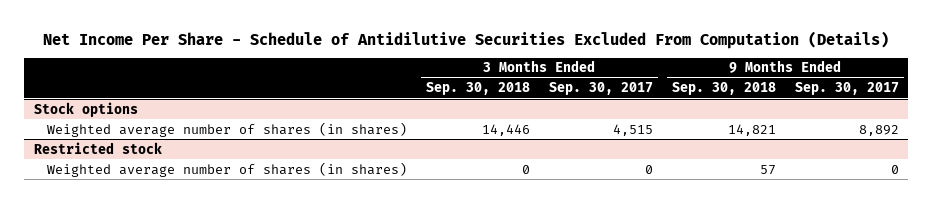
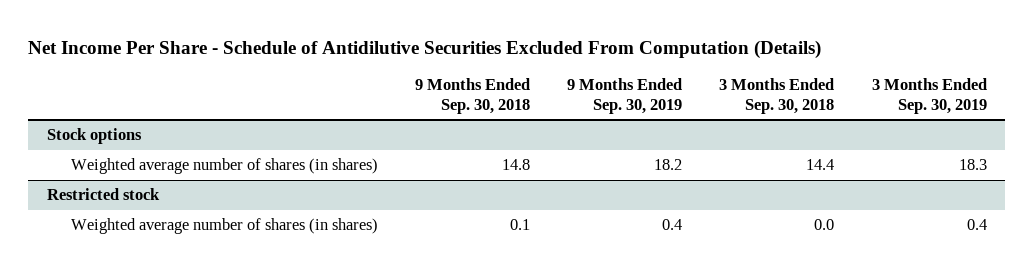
- | 3 Months Ended Sep. 30, 2018 | 3 Months Ended Sep. 30, 2017 | 9 Months Ended Sep. 30, 2018 | 9 Months Ended Sep. 30, 2017
+ | 9 Months Ended Sep. 30, 2018 | 9 Months Ended Sep. 30, 2019 | 3 Months Ended Sep. 30, 2018 | 3 Months Ended Sep. 30, 2019
@ Stock options
- Weighted average number of shares (in shares) | 14,446 | 4,515 | 14,821 | 8,892
+ Weighted average number of shares (in shares) | 14.8 | 18.2 | 14.4 | 18.3
@ Restricted stock
- Weighted average number of shares (in shares) | 0 | 0 | 57 | 0
+ Weighted average number of shares (in shares) | 0.1 | 0.4 | 0.0 | 0.4

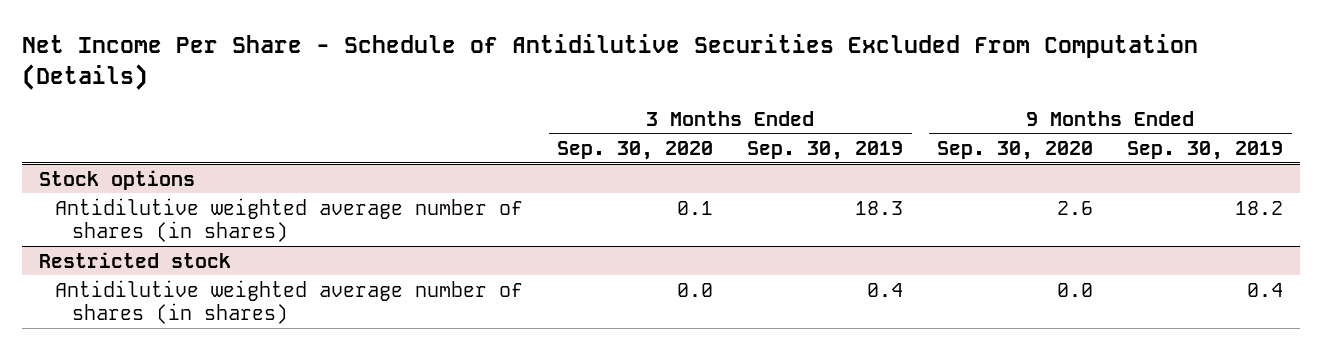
- | 9 Months Ended Sep. 30, 2018 | 9 Months Ended Sep. 30, 2019 | 3 Months Ended Sep. 30, 2018 | 3 Months Ended Sep. 30, 2019
+ | 3 Months Ended Sep. 30, 2020 | 3 Months Ended Sep. 30, 2019 | 9 Months Ended Sep. 30, 2020 | 9 Months Ended Sep. 30, 2019
@ Stock options
- Weighted average number of shares (in shares) | 14.8 | 18.2 | 14.4 | 18.3
+ Antidilutive weighted average number of shares (in shares) | 0.1 | 18.3 | 2.6 | 18.2
@ Restricted stock
- Weighted average number of shares (in shares) | 0.1 | 0.4 | 0.0 | 0.4
+ Antidilutive weighted average number of shares (in shares) | 0.0 | 0.4 | 0.0 | 0.4

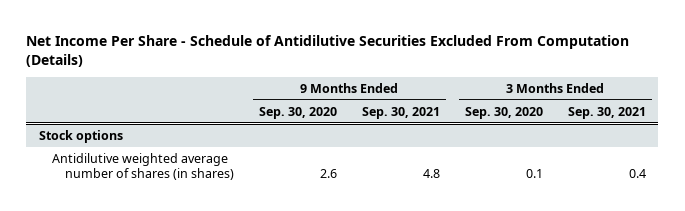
- | 3 Months Ended Sep. 30, 2020 | 3 Months Ended Sep. 30, 2019 | 9 Months Ended Sep. 30, 2020 | 9 Months Ended Sep. 30, 2019
+ | 9 Months Ended Sep. 30, 2020 | 9 Months Ended Sep. 30, 2021 | 3 Months Ended Sep. 30, 2020 | 3 Months Ended Sep. 30, 2021
- Restricted stock
- Antidilutive weighted average number of shares (in shares) | 0.0 | 0.4 | 0.0 | 0.4

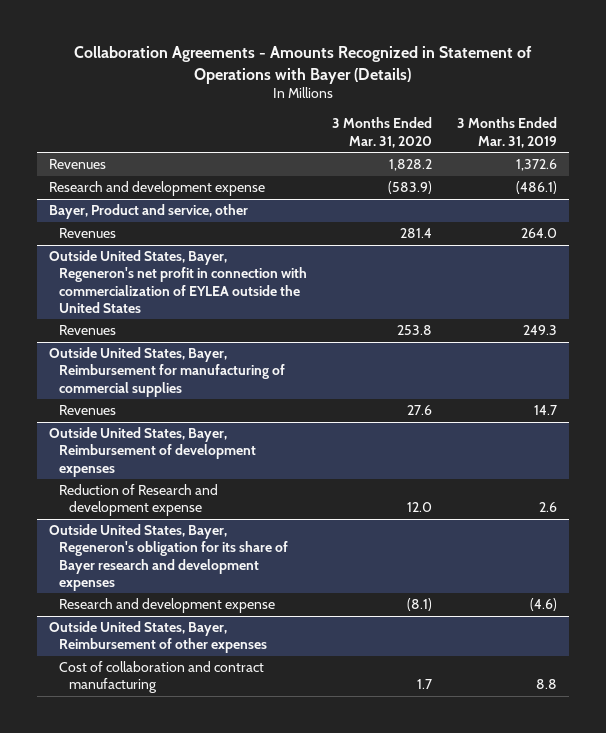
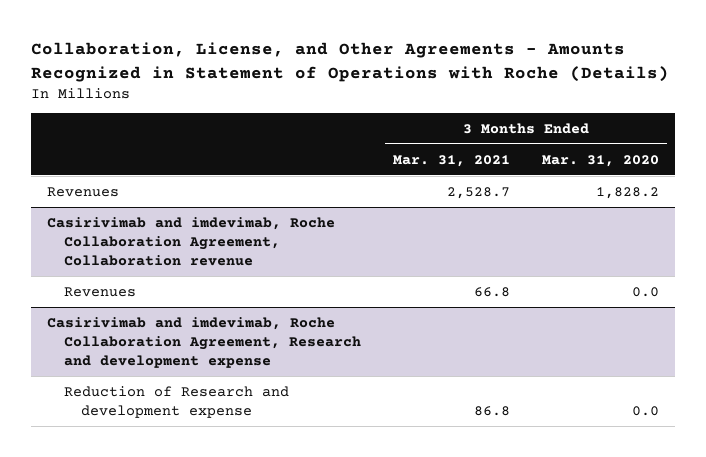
- Collaboration Agreements - Amounts Recognized in Statement of Operations with Bayer (Details)
+ Collaboration, License, and Other Agreements - Amounts Recognized in Statement of Operations with Roche (Details)
- | 3 Months Ended Mar. 31, 2020 | 3 Months Ended Mar. 31, 2019
+ | 3 Months Ended Mar. 31, 2021 | 3 Months Ended Mar. 31, 2020
- Research and development expense | (583.9) | (486.1)
- Bayer, Product and service, other
- Revenues | 281.4 | 264.0
- Outside United States, Bayer, Regeneron's net profit in connection with commercialization of EYLEA outside the United States
- Revenues | 253.8 | 249.3
- Outside United States, Bayer, Reimbursement for manufacturing of commercial supplies
- Revenues | 27.6 | 14.7
- Outside United States, Bayer, Reimbursement of development expenses
- Reduction of Research and development expense | 12.0 | 2.6
- Outside United States, Bayer, Regeneron's obligation for its share of Bayer research and development expenses
- Research and development expense | (8.1) | (4.6)
- Outside United States, Bayer, Reimbursement of other expenses
- Cost of collaboration and contract manufacturing | 1.7 | 8.8
+ Casirivimab and imdevimab, Roche Collaboration Agreement, Collaboration revenue
+ Revenues | 66.8 | 0.0
+ Casirivimab and imdevimab, Roche Collaboration Agreement, Research and development expense
+ Reduction of Research and development expense | 86.8 | 0.0

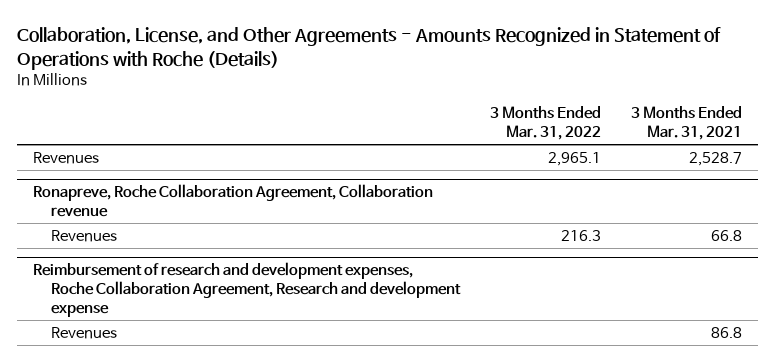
- | 3 Months Ended Mar. 31, 2021 | 3 Months Ended Mar. 31, 2020
+ | 3 Months Ended Mar. 31, 2022 | 3 Months Ended Mar. 31, 2021
- Casirivimab and imdevimab, Roche Collaboration Agreement, Collaboration revenue
+ Ronapreve, Roche Collaboration Agreement, Collaboration revenue
- Casirivimab and imdevimab, Roche Collaboration Agreement, Research and development expense
- Reduction of Research and development expense | 86.8 | 0.0
+ Reimbursement of research and development expenses, Roche Collaboration Agreement, Research and development expense
+ Revenues | | 86.8

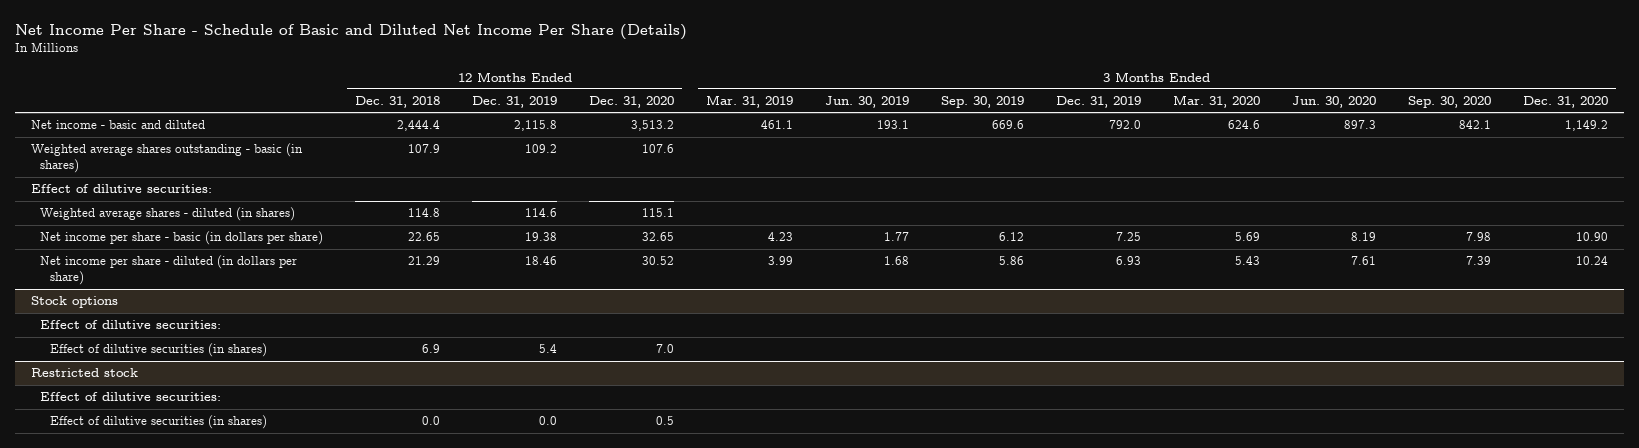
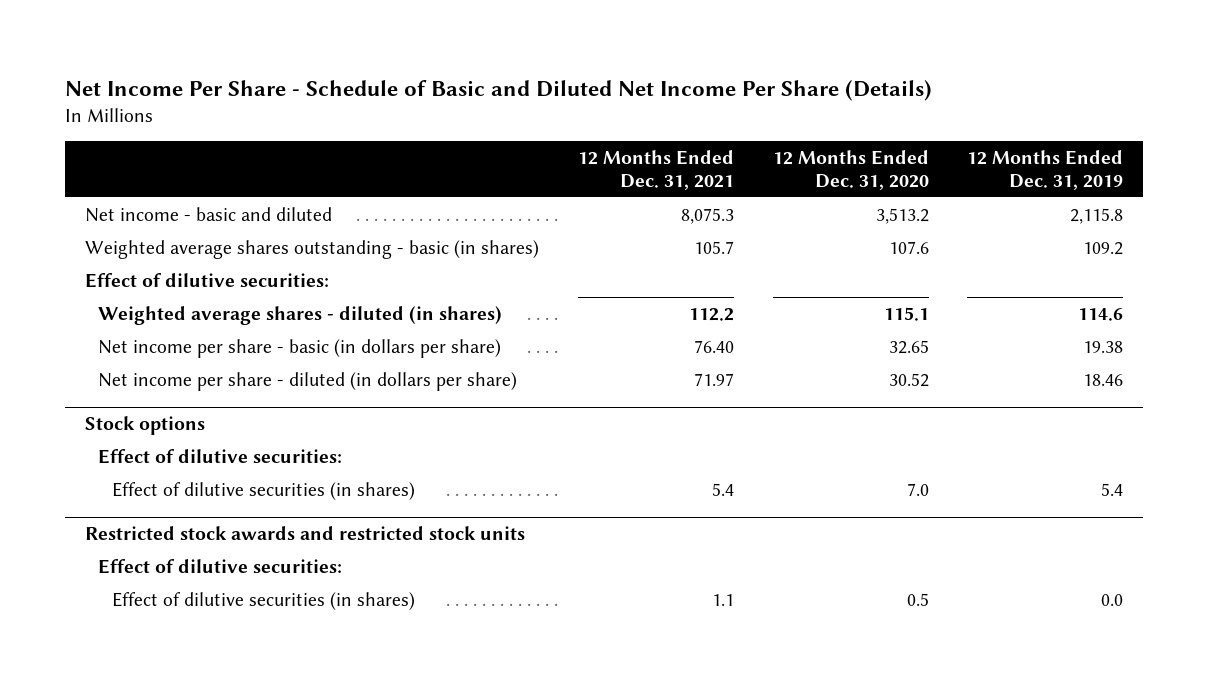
- | 12 Months Ended Dec. 31, 2018 | 12 Months Ended Dec. 31, 2019 | 12 Months Ended Dec. 31, 2020 | 3 Months Ended Mar. 31, 2019 | 3 Months Ended Jun. 30, 2019 | 3 Months Ended Sep. 30, 2019 | 3 Months Ended Dec. 31, 2019 | 3 Months Ended Mar. 31, 2020 | 3 Months Ended Jun. 30, 2020 | 3 Months Ended Sep. 30, 2020 | 3 Months Ended Dec. 31, 2020
+ | 12 Months Ended Dec. 31, 2021 | 12 Months Ended Dec. 31, 2020 | 12 Months Ended Dec. 31, 2019
- Restricted stock
+ Restricted stock awards and restricted stock units

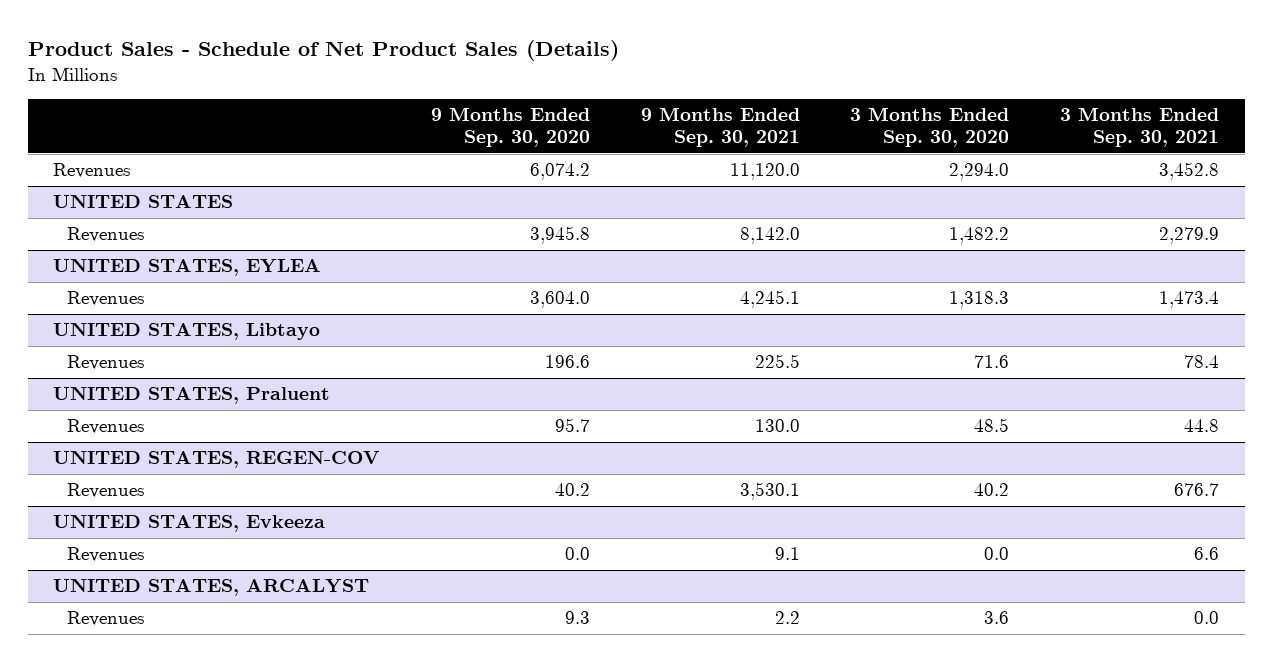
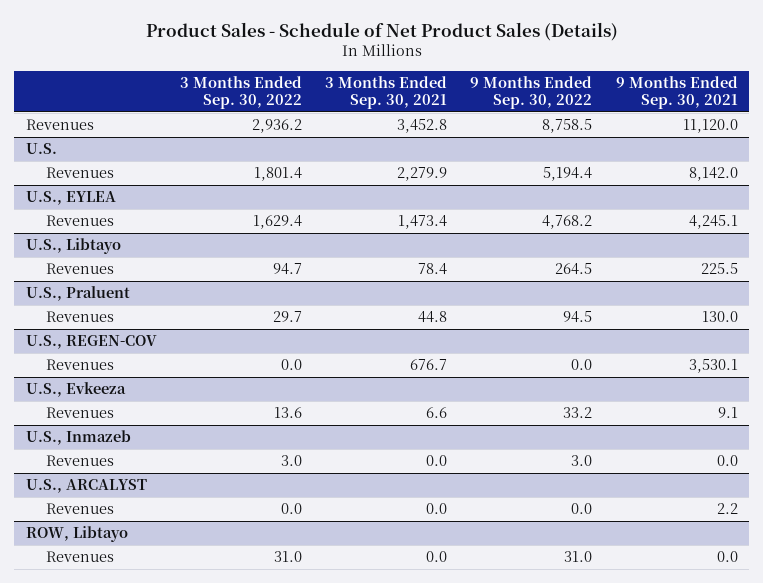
- | 9 Months Ended Sep. 30, 2020 | 9 Months Ended Sep. 30, 2021 | 3 Months Ended Sep. 30, 2020 | 3 Months Ended Sep. 30, 2021
+ | 3 Months Ended Sep. 30, 2022 | 3 Months Ended Sep. 30, 2021 | 9 Months Ended Sep. 30, 2022 | 9 Months Ended Sep. 30, 2021
- UNITED STATES
+ U.S.
- UNITED STATES, EYLEA
+ U.S., EYLEA
- UNITED STATES, Libtayo
+ U.S., Libtayo
- UNITED STATES, Praluent
+ U.S., Praluent
- UNITED STATES, REGEN-COV
+ U.S., REGEN-COV
- UNITED STATES, Evkeeza
+ U.S., Evkeeza
- UNITED STATES, ARCALYST
+ U.S., Inmazeb
+ Revenues | 3.0 | 0.0 | 3.0 | 0.0
+ U.S., ARCALYST
+ ROW, Libtayo
+ Revenues | 31.0 | 0.0 | 31.0 | 0.0

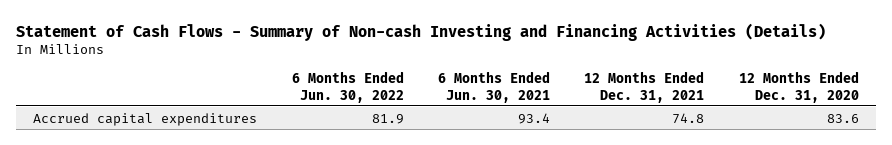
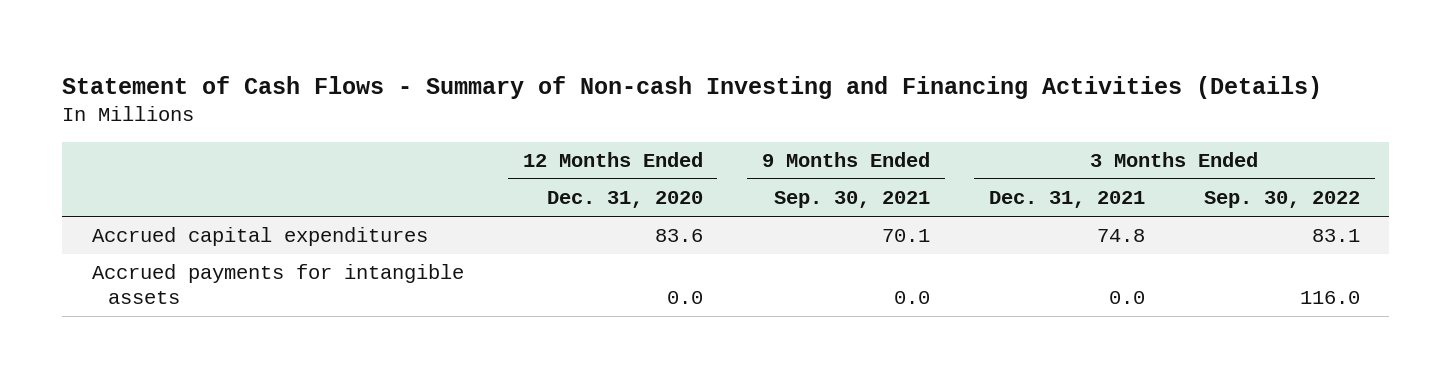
- | 6 Months Ended Jun. 30, 2022 | 6 Months Ended Jun. 30, 2021 | 12 Months Ended Dec. 31, 2021 | 12 Months Ended Dec. 31, 2020
+ | 12 Months Ended Dec. 31, 2020 | 9 Months Ended Sep. 30, 2021 | 3 Months Ended Dec. 31, 2021 | 3 Months Ended Sep. 30, 2022
+ Accrued payments for intangible assets | 0.0 | 0.0 | 0.0 | 116.0

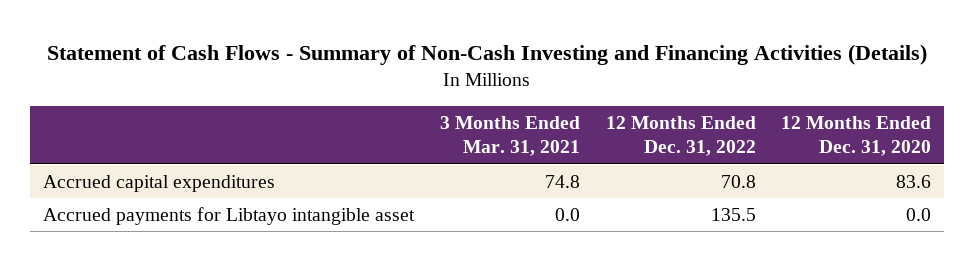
- Statement of Cash Flows - Summary of Non-cash Investing and Financing Activities (Details)
+ Statement of Cash Flows - Summary of Non-Cash Investing and Financing Activities (Details)
- | 12 Months Ended Dec. 31, 2020 | 9 Months Ended Sep. 30, 2021 | 3 Months Ended Dec. 31, 2021 | 3 Months Ended Sep. 30, 2022
+ | 3 Months Ended Mar. 31, 2021 | 12 Months Ended Dec. 31, 2022 | 12 Months Ended Dec. 31, 2020
- Accrued payments for intangible assets | 0.0 | 0.0 | 0.0 | 116.0
+ Accrued payments for Libtayo intangible asset | 0.0 | 135.5 | 0.0

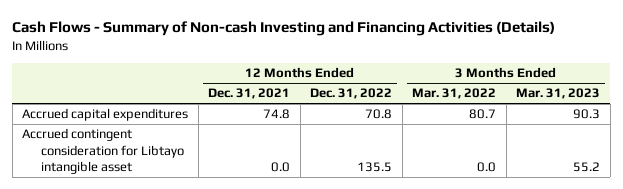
- Statement of Cash Flows - Summary of Non-Cash Investing and Financing Activities (Details)
+ Cash Flows - Summary of Non-cash Investing and Financing Activities (Details)
- | 3 Months Ended Mar. 31, 2021 | 12 Months Ended Dec. 31, 2022 | 12 Months Ended Dec. 31, 2020
+ | 12 Months Ended Dec. 31, 2021 | 12 Months Ended Dec. 31, 2022 | 3 Months Ended Mar. 31, 2022 | 3 Months Ended Mar. 31, 2023
- Accrued payments for Libtayo intangible asset | 0.0 | 135.5 | 0.0
+ Accrued contingent consideration for Libtayo intangible asset | 0.0 | 135.5 | 0.0 | 55.2

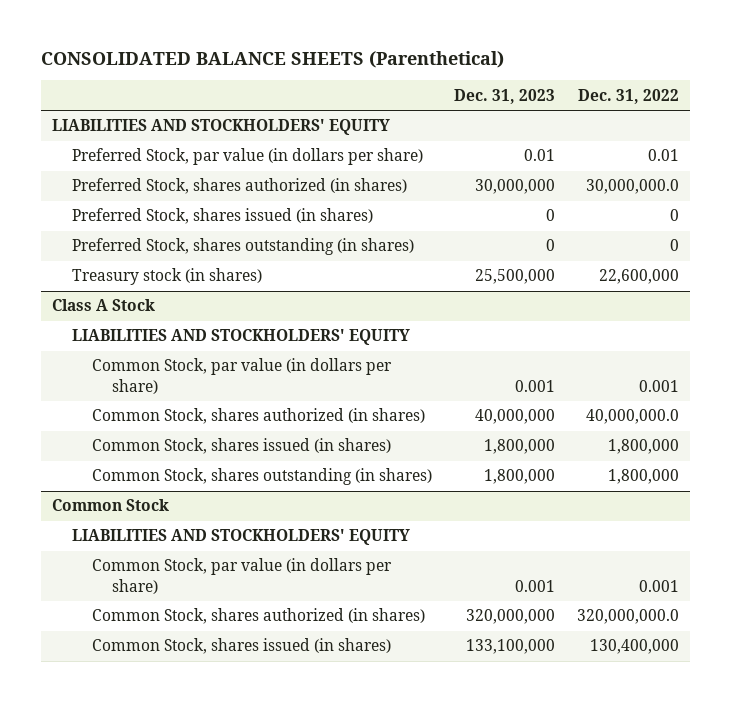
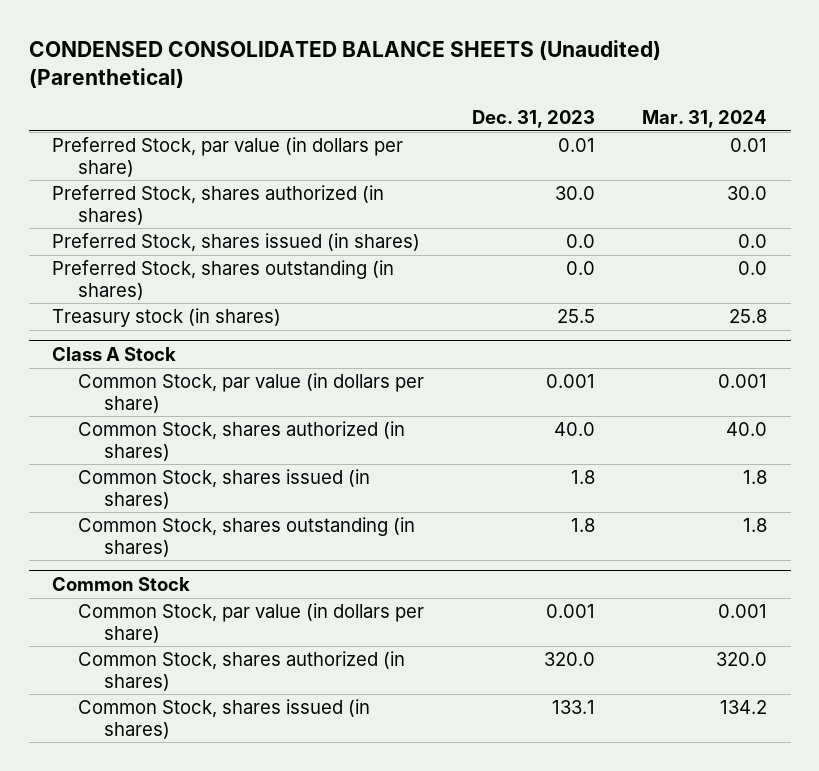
- CONSOLIDATED BALANCE SHEETS (Parenthetical)
+ CONDENSED CONSOLIDATED BALANCE SHEETS (Unaudited) (Parenthetical)
- | Dec. 31, 2023 | Dec. 31, 2022
+ | Dec. 31, 2023 | Mar. 31, 2024
- LIABILITIES AND STOCKHOLDERS' EQUITY
- Preferred Stock, shares authorized (in shares) | 30,000,000 | 30,000,000.0
- Preferred Stock, shares issued (in shares) | 0 | 0
- Preferred Stock, shares outstanding (in shares) | 0 | 0
- Treasury stock (in shares) | 25,500,000 | 22,600,000
+ Preferred Stock, shares authorized (in shares) | 30.0 | 30.0
+ Preferred Stock, shares issued (in shares) | 0.0 | 0.0
+ Preferred Stock, shares outstanding (in shares) | 0.0 | 0.0
+ Treasury stock (in shares) | 25.5 | 25.8
@ Class A Stock
- LIABILITIES AND STOCKHOLDERS' EQUITY
- Common Stock, shares authorized (in shares) | 40,000,000 | 40,000,000.0
- Common Stock, shares issued (in shares) | 1,800,000 | 1,800,000
- Common Stock, shares outstanding (in shares) | 1,800,000 | 1,800,000
+ Common Stock, shares authorized (in shares) | 40.0 | 40.0
+ Common Stock, shares issued (in shares) | 1.8 | 1.8
+ Common Stock, shares outstanding (in shares) | 1.8 | 1.8
@ Common Stock
- LIABILITIES AND STOCKHOLDERS' EQUITY
- Common Stock, shares authorized (in shares) | 320,000,000 | 320,000,000.0
- Common Stock, shares issued (in shares) | 133,100,000 | 130,400,000
+ Common Stock, shares authorized (in shares) | 320.0 | 320.0
+ Common Stock, shares issued (in shares) | 133.1 | 134.2

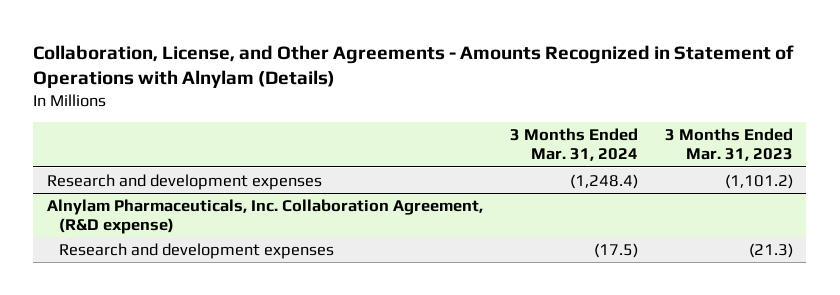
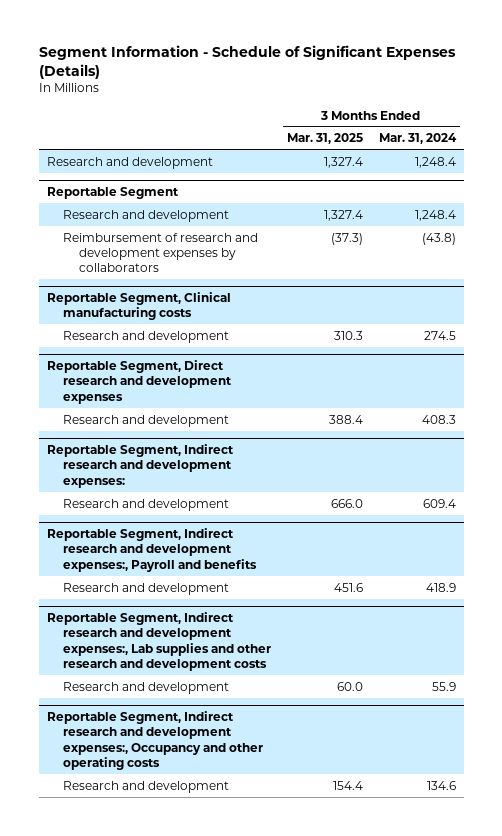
- Collaboration, License, and Other Agreements - Amounts Recognized in Statement of Operations with Alnylam (Details)
+ Segment Information - Schedule of Significant Expenses (Details)
- | 3 Months Ended Mar. 31, 2024 | 3 Months Ended Mar. 31, 2023
+ | 3 Months Ended Mar. 31, 2025 | 3 Months Ended Mar. 31, 2024
- Research and development expenses | (1,248.4) | (1,101.2)
- Alnylam Pharmaceuticals, Inc. Collaboration Agreement, (R&D expense)
- Research and development expenses | (17.5) | (21.3)
+ Research and development | 1,327.4 | 1,248.4
+ Reportable Segment
+ Research and development | 1,327.4 | 1,248.4
+ Reimbursement of research and development expenses by collaborators | (37.3) | (43.8)
+ Reportable Segment, Clinical manufacturing costs
+ Research and development | 310.3 | 274.5
+ Reportable Segment, Direct research and development expenses
+ Research and development | 388.4 | 408.3
+ Reportable Segment, Indirect research and development expenses:
+ Research and development | 666.0 | 609.4
+ Reportable Segment, Indirect research and development expenses:, Payroll and benefits
+ Research and development | 451.6 | 418.9
+ Reportable Segment, Indirect research and development expenses:, Lab supplies and other research and development costs
+ Research and development | 60.0 | 55.9
+ Reportable Segment, Indirect research and development expenses:, Occupancy and other operating costs
+ Research and development | 154.4 | 134.6

